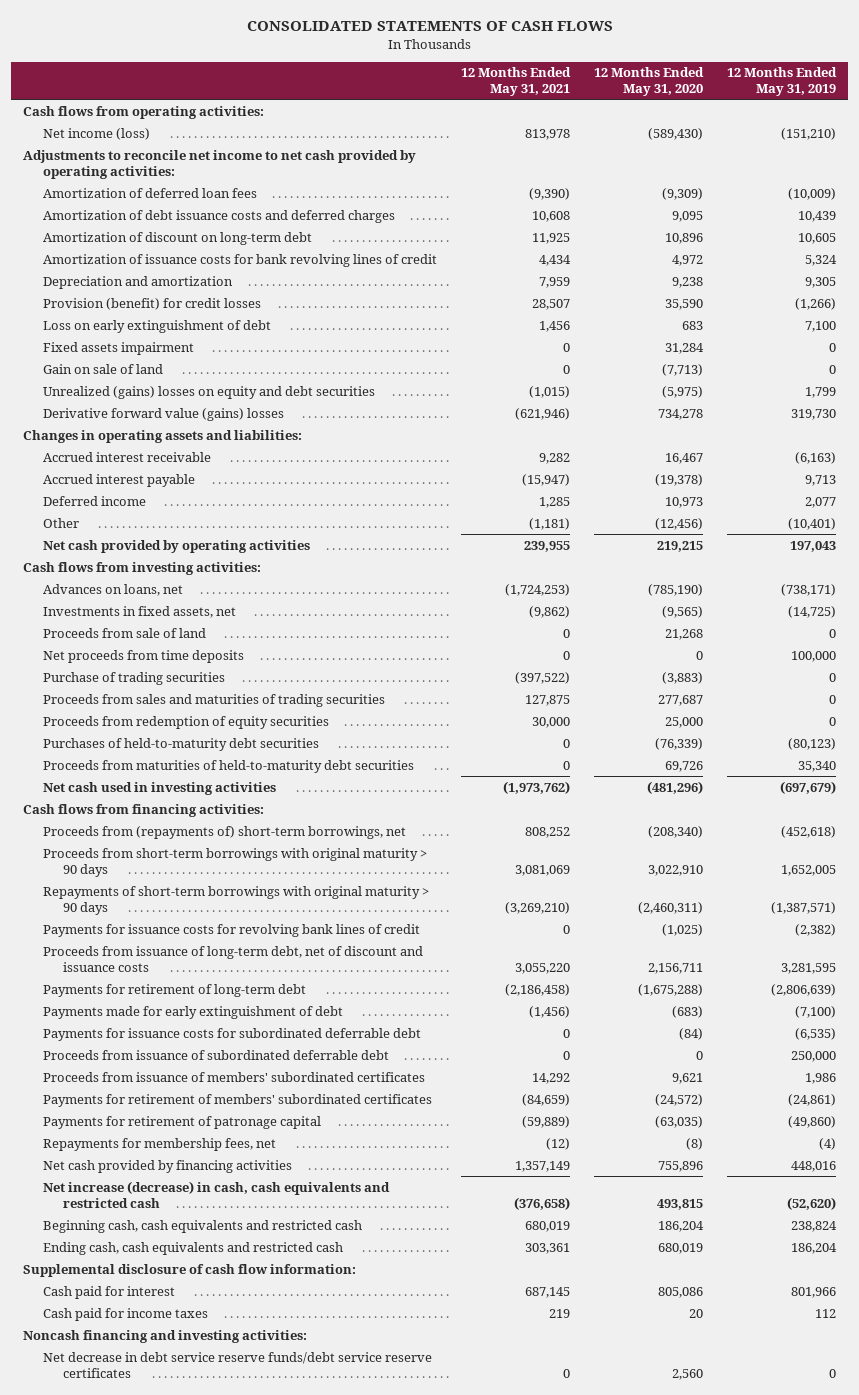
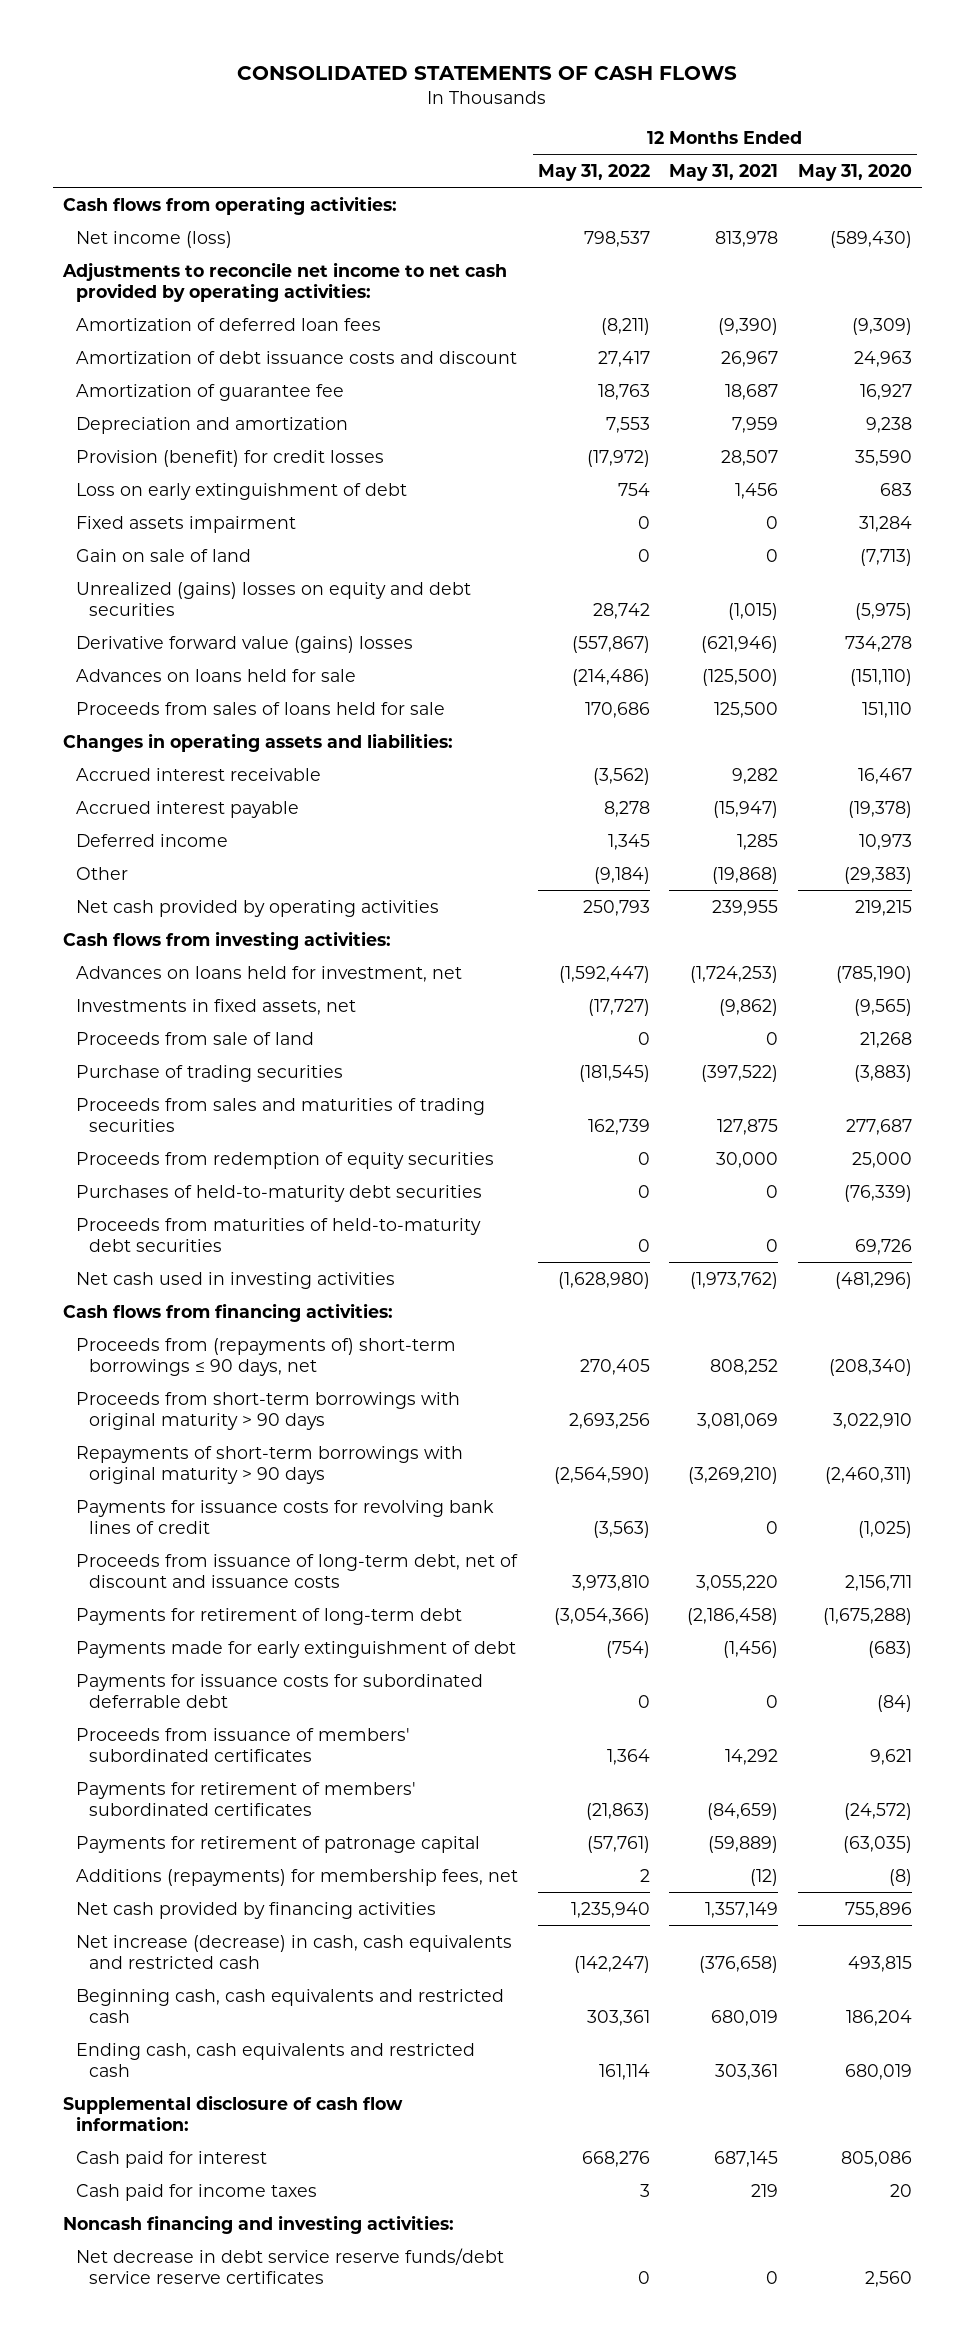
- | 12 Months Ended May 31, 2021 | 12 Months Ended May 31, 2020 | 12 Months Ended May 31, 2019
+ | 12 Months Ended May 31, 2022 | 12 Months Ended May 31, 2021 | 12 Months Ended May 31, 2020
- Amortization of debt issuance costs and deferred charges | 10,608 | 9,095 | 10,439
- Amortization of discount on long-term debt | 11,925 | 10,896 | 10,605
- Amortization of issuance costs for bank revolving lines of credit | 4,434 | 4,972 | 5,324
+ Amortization of debt issuance costs and discount | 27,417 | 26,967 | 24,963
+ Amortization of guarantee fee | 18,763 | 18,687 | 16,927
+ Advances on loans held for sale | (214,486) | (125,500) | (151,110)
+ Proceeds from sales of loans held for sale | 170,686 | 125,500 | 151,110
- Other | (1,181) | (12,456) | (10,401)
+ Other | (9,184) | (19,868) | (29,383)
- Advances on loans, net | (1,724,253) | (785,190) | (738,171)
+ Advances on loans held for investment, net | (1,592,447) | (1,724,253) | (785,190)
- Net proceeds from time deposits | 0 | 0 | 100,000
- Proceeds from (repayments of) short-term borrowings, net | 808,252 | (208,340) | (452,618)
+ Proceeds from (repayments of) short-term borrowings ≤ 90 days, net | 270,405 | 808,252 | (208,340)
- Proceeds from issuance of subordinated deferrable debt | 0 | 0 | 250,000
- Repayments for membership fees, net | (12) | (8) | (4)
+ Additions (repayments) for membership fees, net | 2 | (12) | (8)

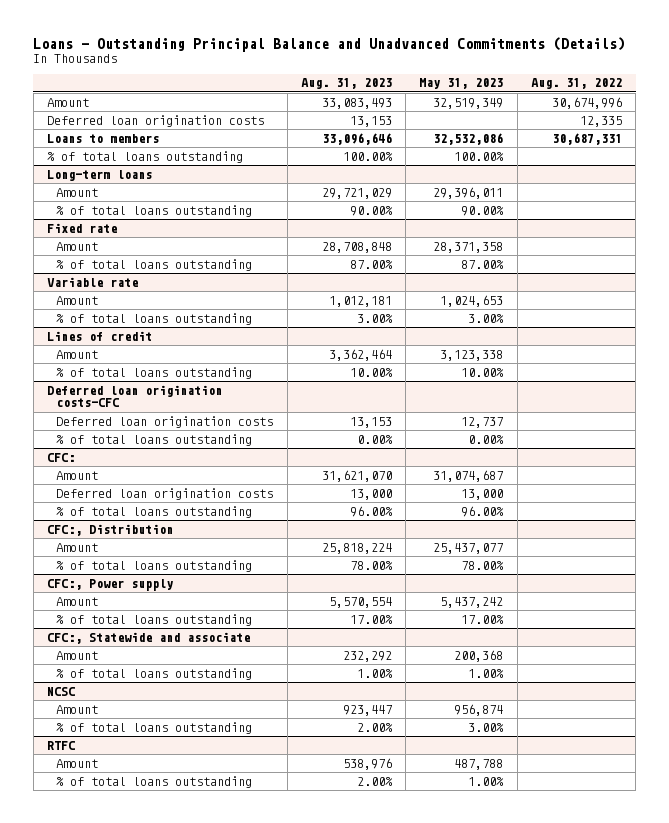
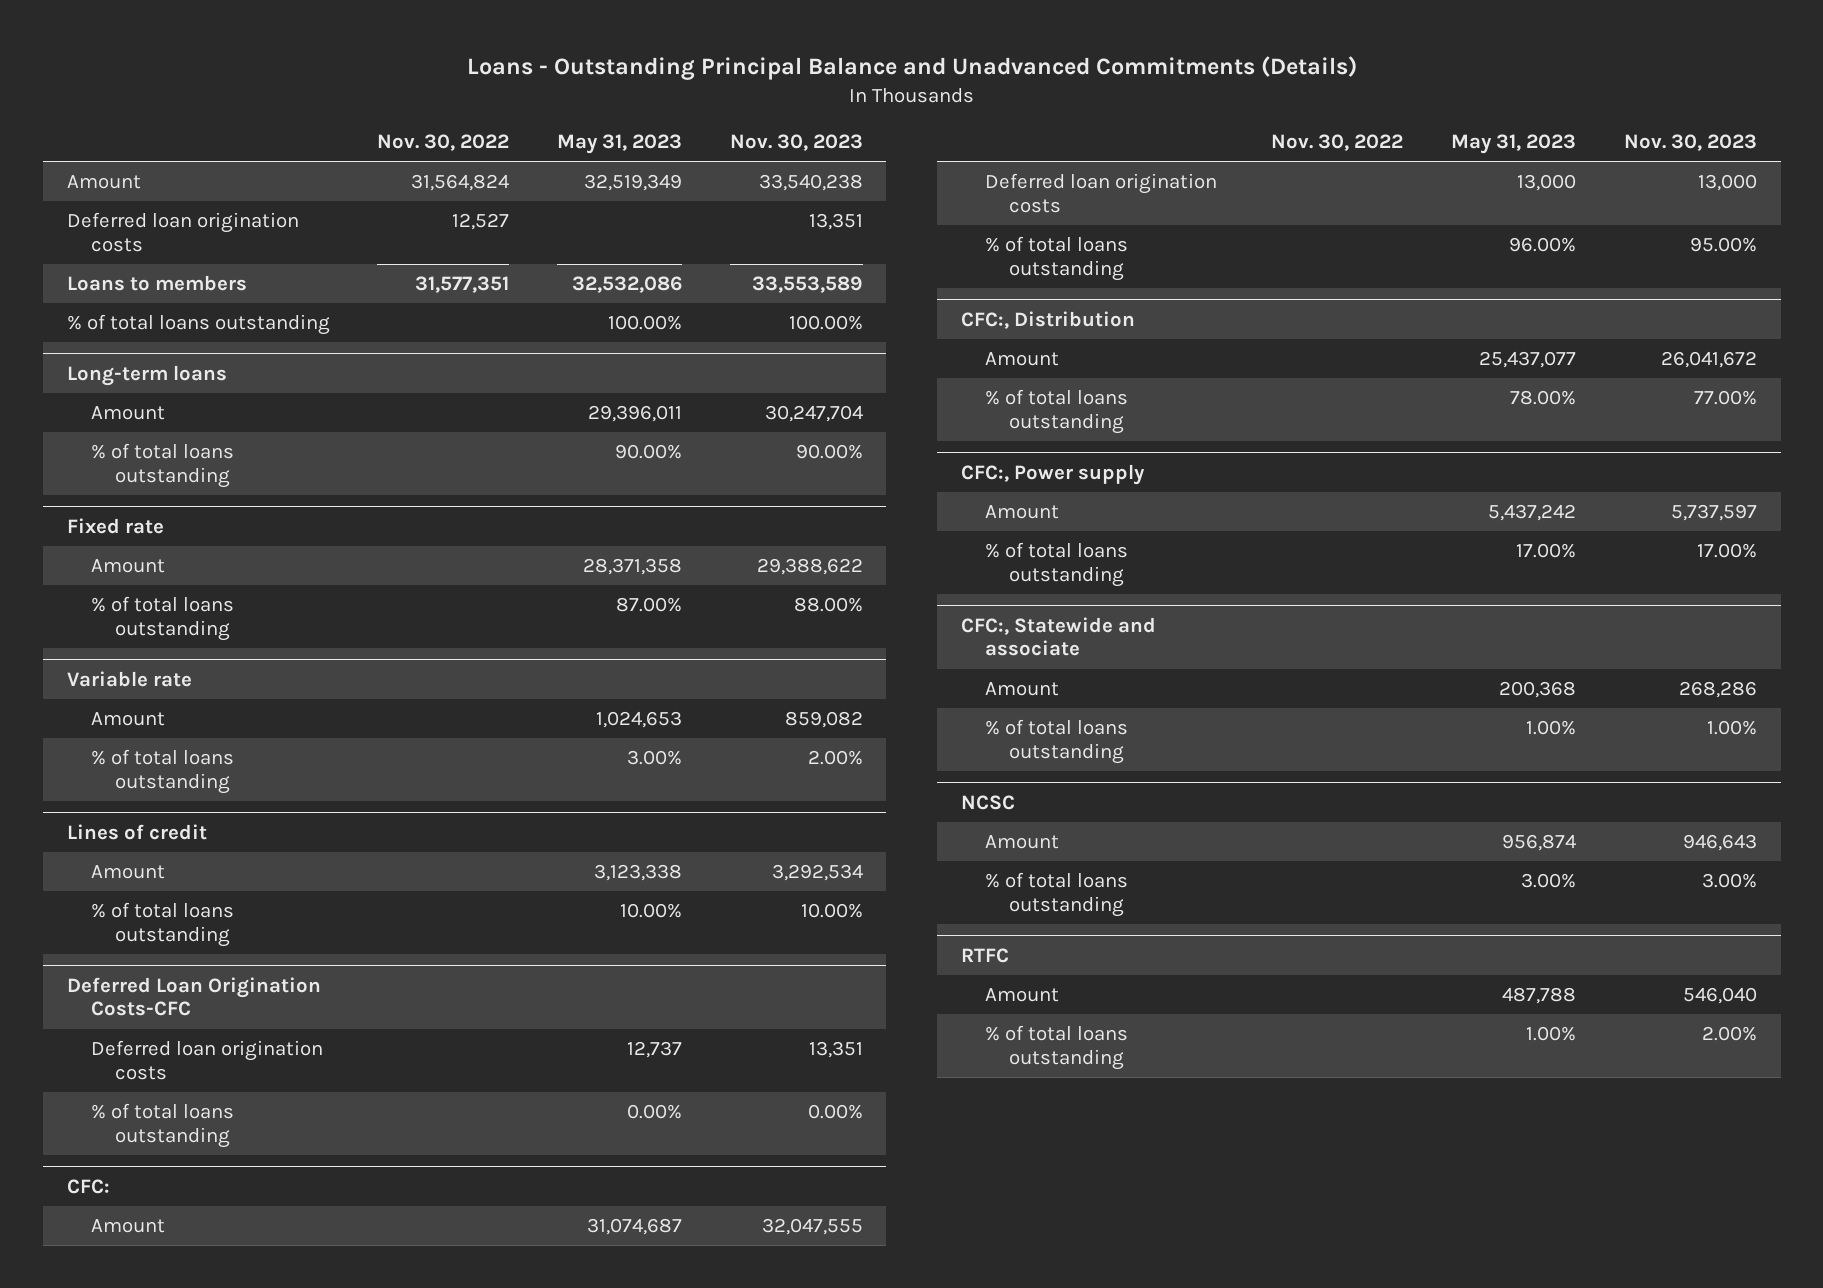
- | Aug. 31, 2023 | May 31, 2023 | Aug. 31, 2022
+ | Nov. 30, 2022 | May 31, 2023 | Nov. 30, 2023
- Deferred loan origination costs-CFC
+ Deferred Loan Origination Costs-CFC

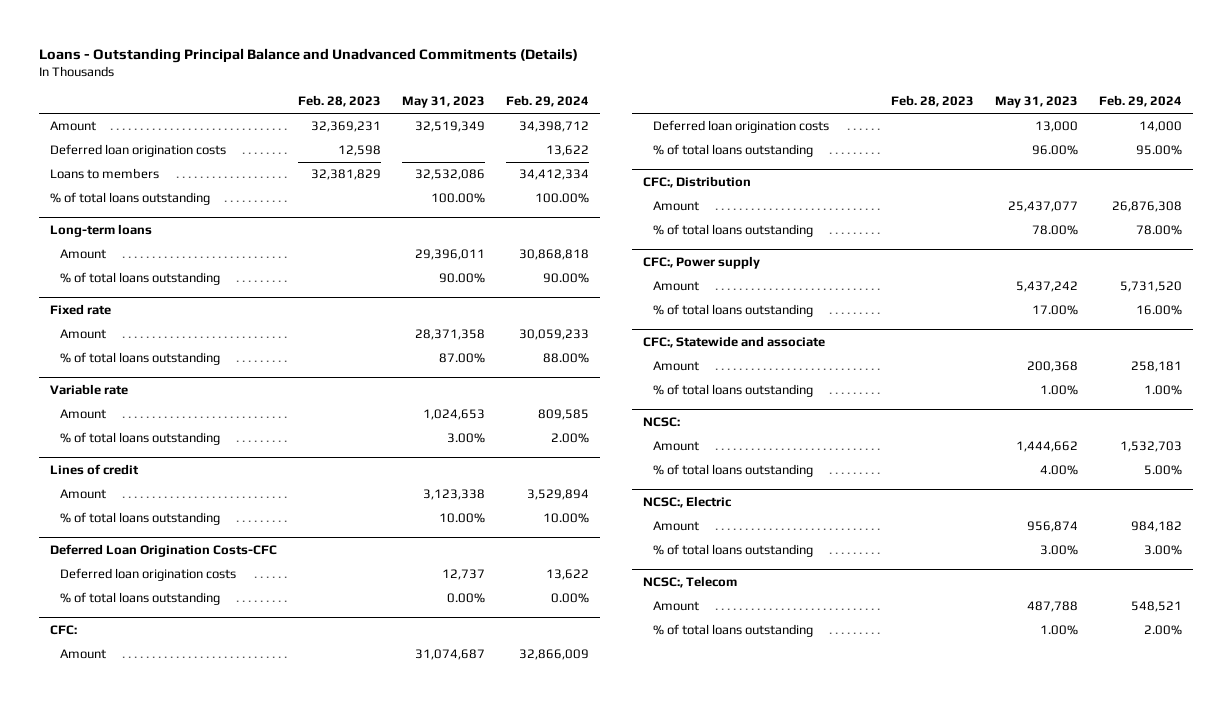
- | Nov. 30, 2022 | May 31, 2023 | Nov. 30, 2023
+ | Feb. 28, 2023 | May 31, 2023 | Feb. 29, 2024
- NCSC
+ NCSC:
+ Amount | | 1,444,662 | 1,532,703
+ % of total loans outstanding | | 4.00% | 5.00%
+ NCSC:, Electric
- RTFC
+ NCSC:, Telecom

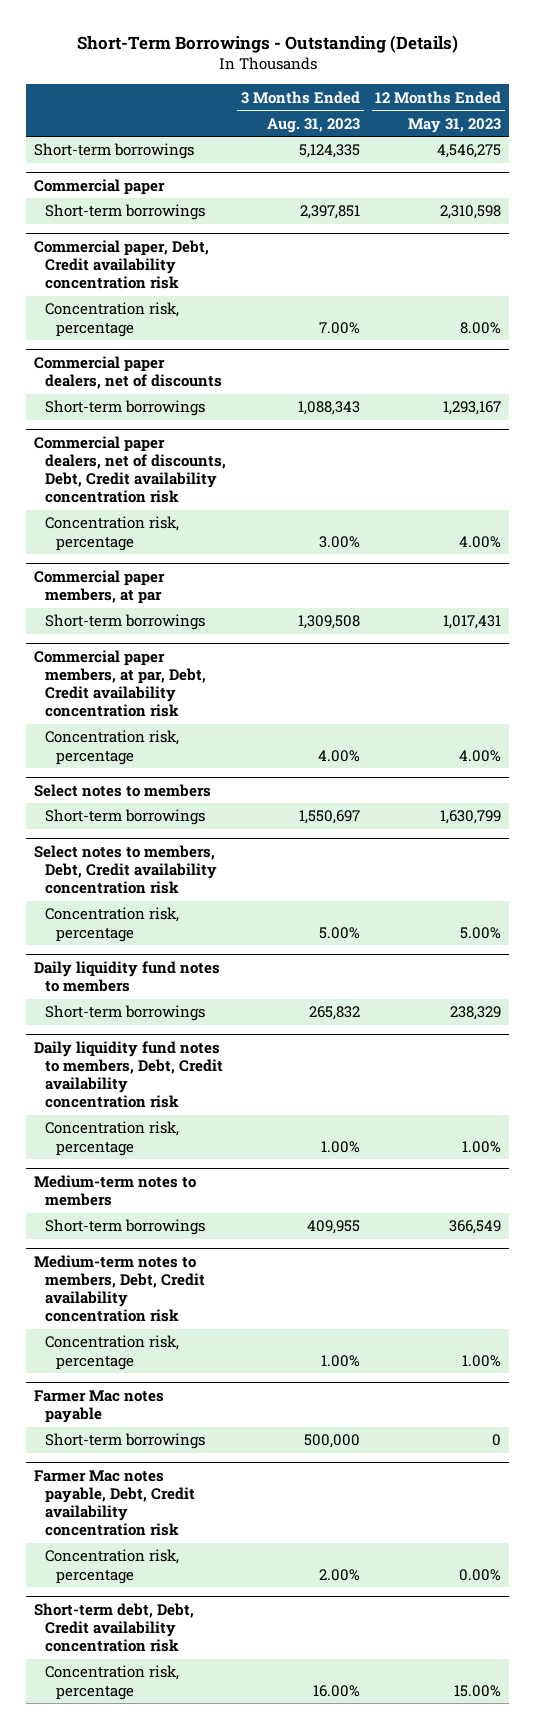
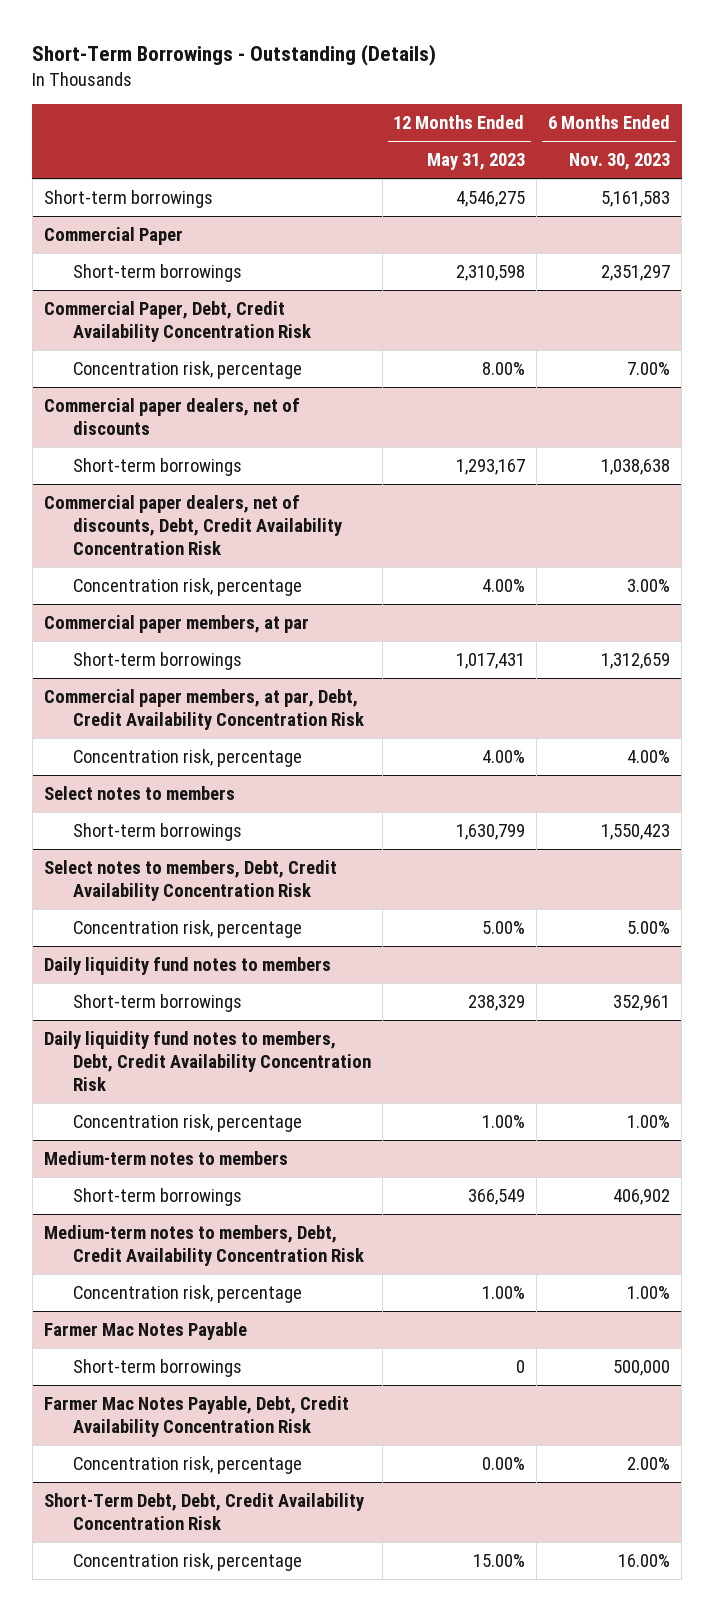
- | 3 Months Ended Aug. 31, 2023 | 12 Months Ended May 31, 2023
+ | 12 Months Ended May 31, 2023 | 6 Months Ended Nov. 30, 2023
- Commercial paper
+ Commercial Paper
- Commercial paper, Debt, Credit availability concentration risk
+ Commercial Paper, Debt, Credit Availability Concentration Risk
- Commercial paper dealers, net of discounts, Debt, Credit availability concentration risk
+ Commercial paper dealers, net of discounts, Debt, Credit Availability Concentration Risk
- Commercial paper members, at par, Debt, Credit availability concentration risk
+ Commercial paper members, at par, Debt, Credit Availability Concentration Risk
- Select notes to members, Debt, Credit availability concentration risk
+ Select notes to members, Debt, Credit Availability Concentration Risk
- Daily liquidity fund notes to members, Debt, Credit availability concentration risk
+ Daily liquidity fund notes to members, Debt, Credit Availability Concentration Risk
- Medium-term notes to members, Debt, Credit availability concentration risk
+ Medium-term notes to members, Debt, Credit Availability Concentration Risk
- Farmer Mac notes payable
+ Farmer Mac Notes Payable
- Farmer Mac notes payable, Debt, Credit availability concentration risk
+ Farmer Mac Notes Payable, Debt, Credit Availability Concentration Risk
- Short-term debt, Debt, Credit availability concentration risk
+ Short-Term Debt, Debt, Credit Availability Concentration Risk

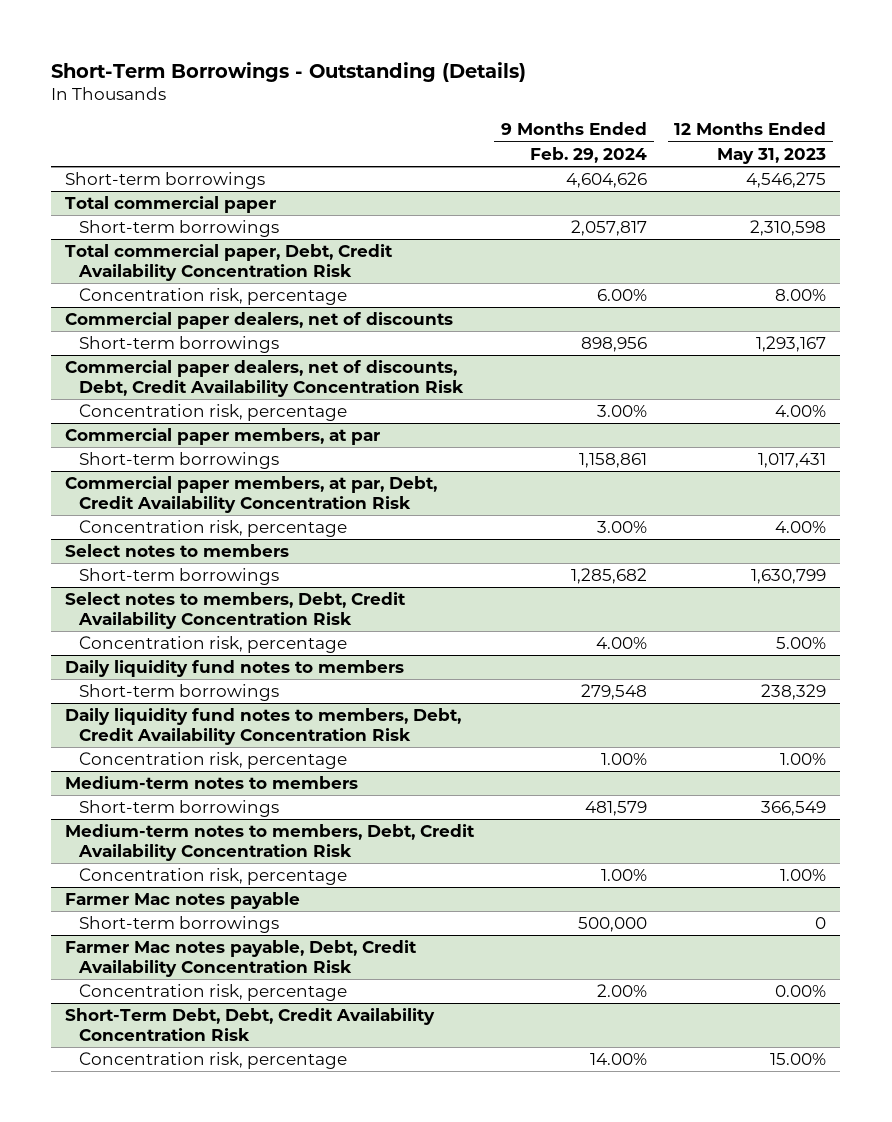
- | 12 Months Ended May 31, 2023 | 6 Months Ended Nov. 30, 2023
+ | 9 Months Ended Feb. 29, 2024 | 12 Months Ended May 31, 2023
- Commercial Paper
+ Total commercial paper
- Commercial Paper, Debt, Credit Availability Concentration Risk
+ Total commercial paper, Debt, Credit Availability Concentration Risk
- Farmer Mac Notes Payable
+ Farmer Mac notes payable
- Farmer Mac Notes Payable, Debt, Credit Availability Concentration Risk
+ Farmer Mac notes payable, Debt, Credit Availability Concentration Risk

